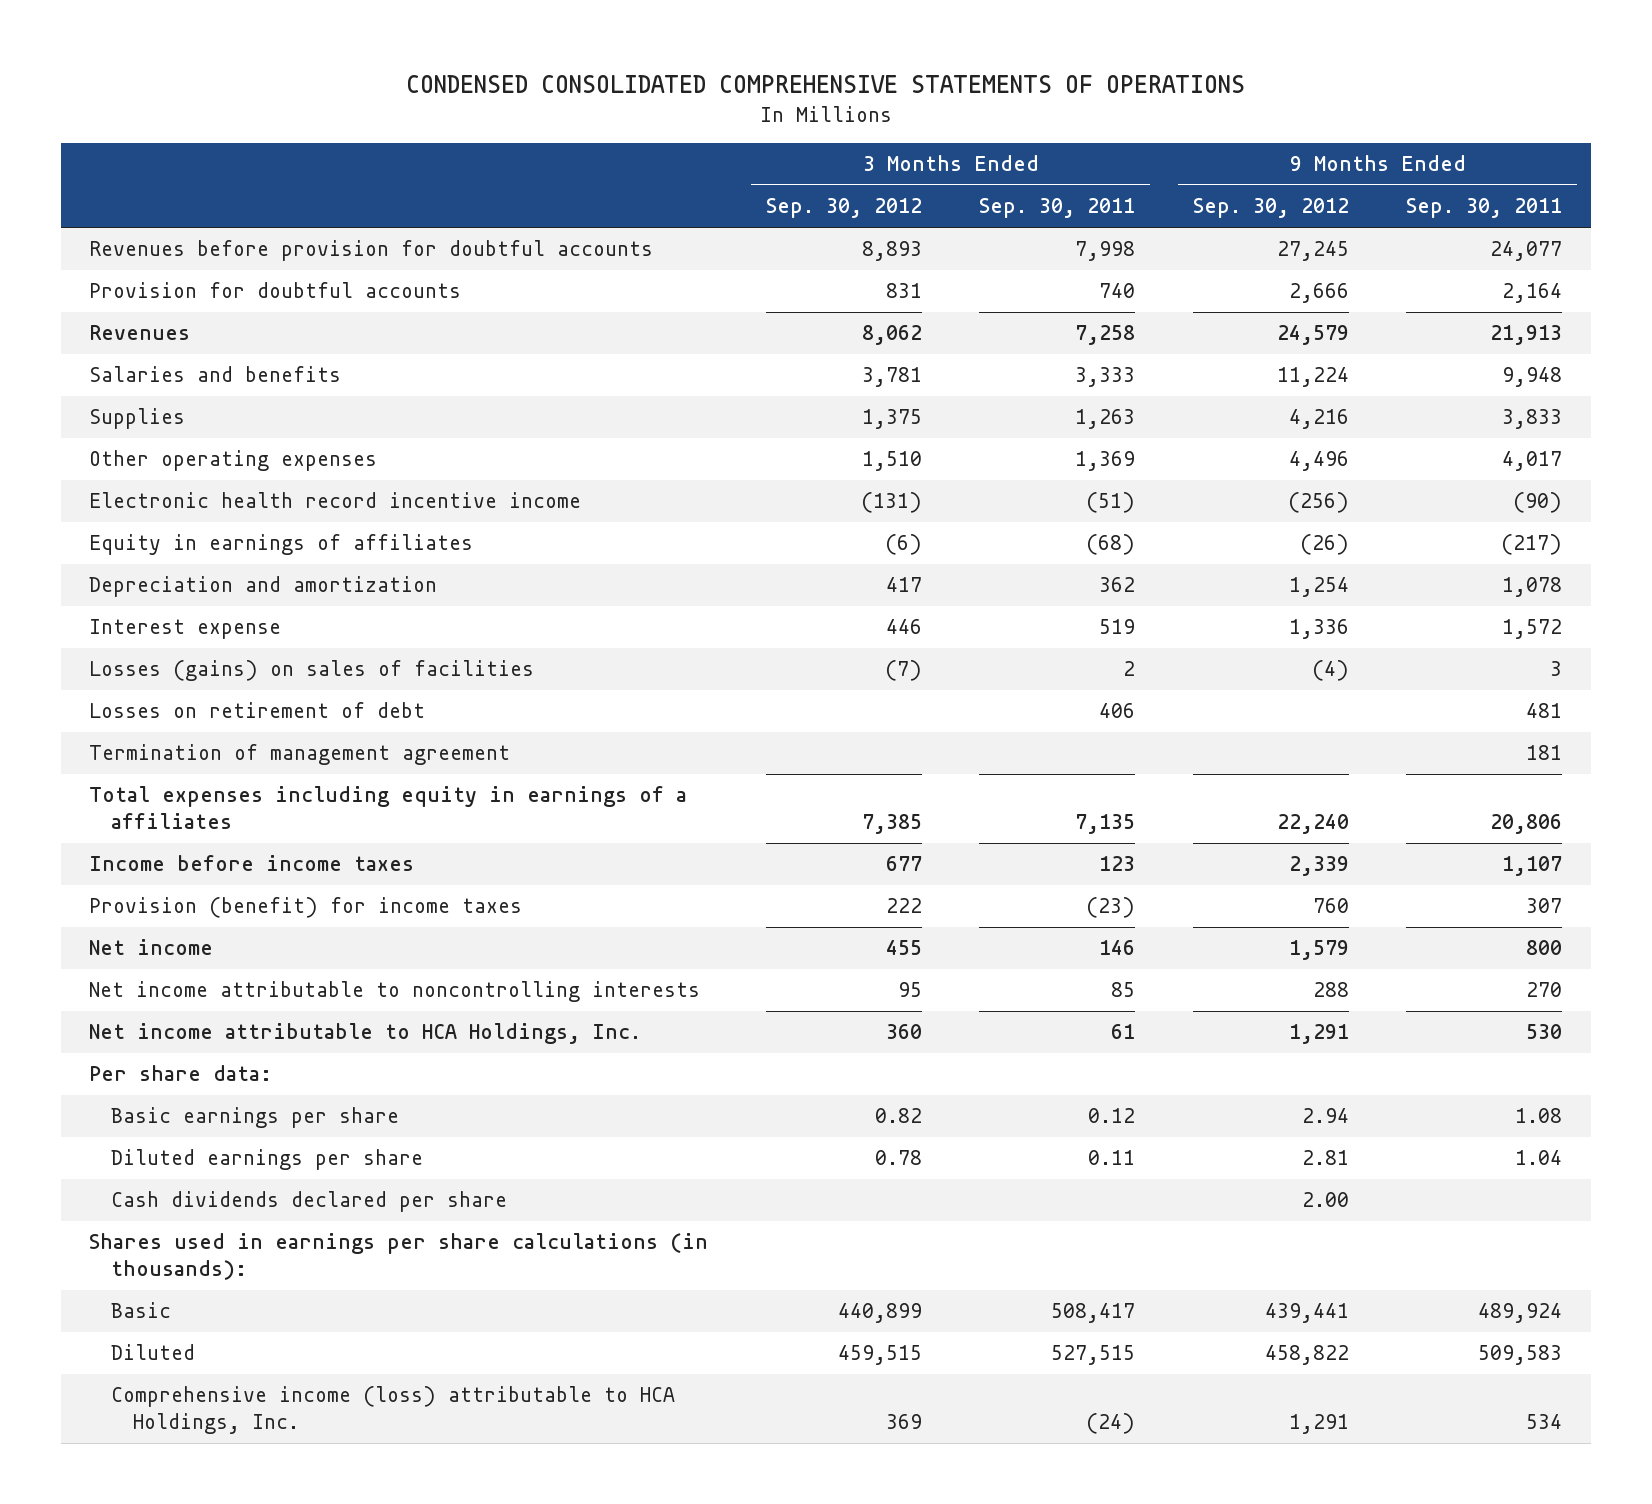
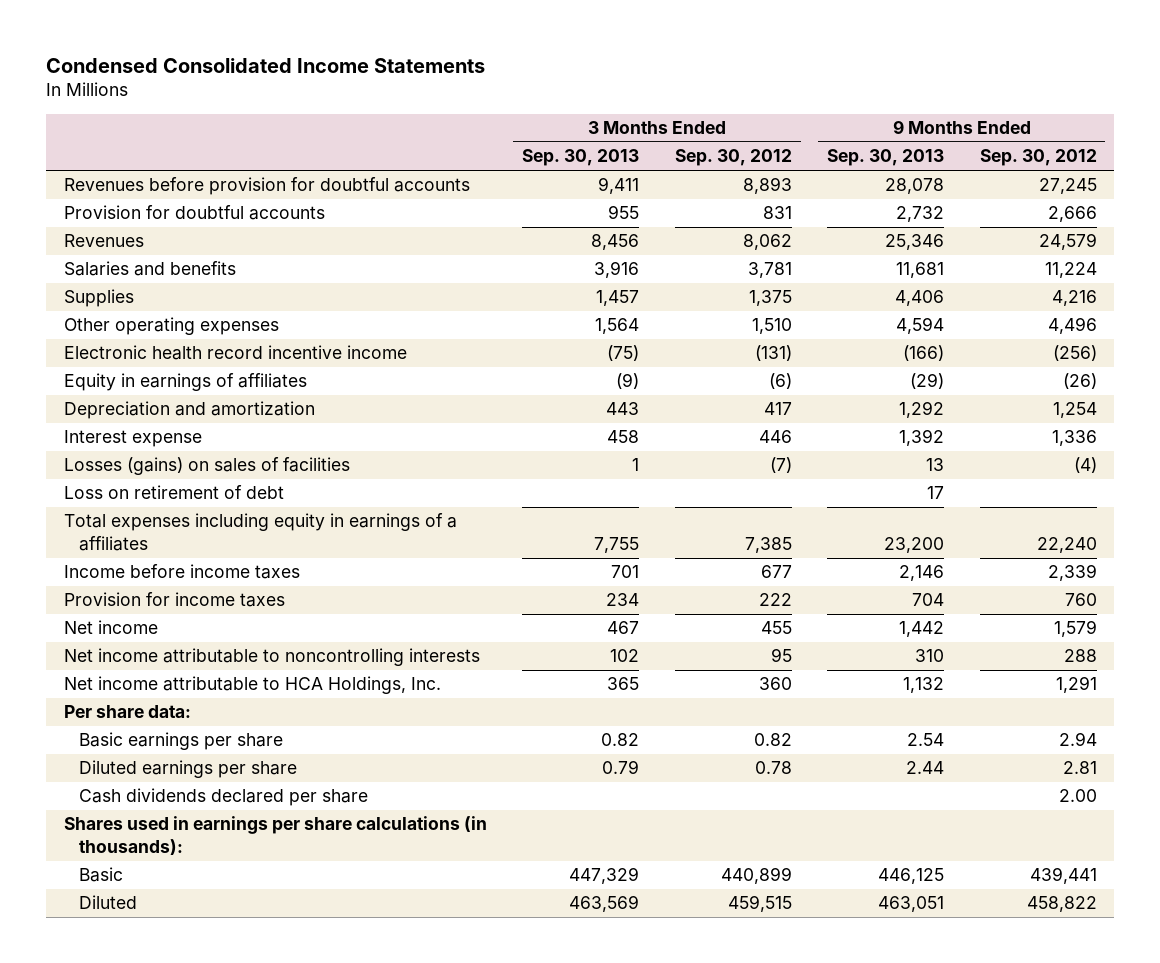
- CONDENSED CONSOLIDATED COMPREHENSIVE STATEMENTS OF OPERATIONS
+ Condensed Consolidated Income Statements
- | 3 Months Ended Sep. 30, 2012 | 3 Months Ended Sep. 30, 2011 | 9 Months Ended Sep. 30, 2012 | 9 Months Ended Sep. 30, 2011
+ | 3 Months Ended Sep. 30, 2013 | 3 Months Ended Sep. 30, 2012 | 9 Months Ended Sep. 30, 2013 | 9 Months Ended Sep. 30, 2012
- Losses on retirement of debt | | 406 | | 481
- Termination of management agreement | | | | 181
+ Loss on retirement of debt | | | 17 |
- Provision (benefit) for income taxes | 222 | (23) | 760 | 307
+ Provision for income taxes | 234 | 222 | 704 | 760
- Comprehensive income (loss) attributable to HCA Holdings, Inc. | 369 | (24) | 1,291 | 534

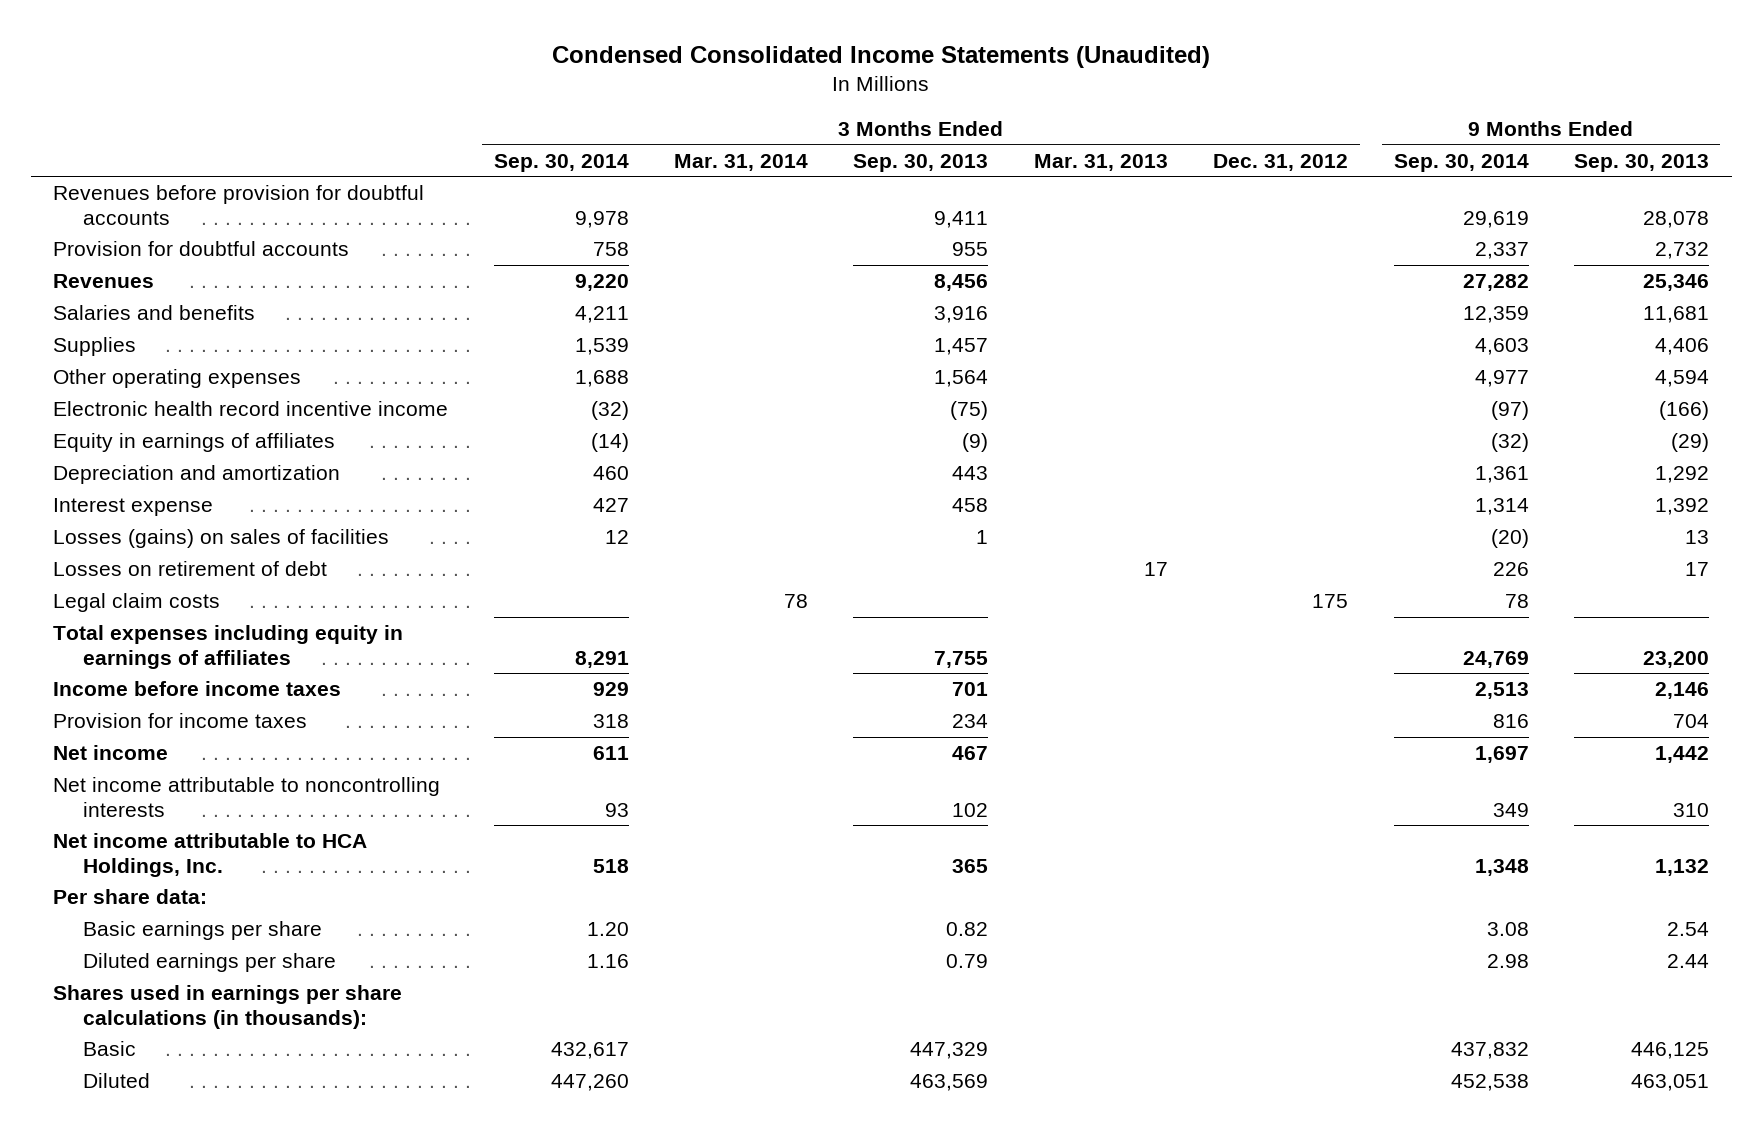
- Condensed Consolidated Income Statements
+ Condensed Consolidated Income Statements (Unaudited)
- | 3 Months Ended Sep. 30, 2013 | 3 Months Ended Sep. 30, 2012 | 9 Months Ended Sep. 30, 2013 | 9 Months Ended Sep. 30, 2012
+ | 3 Months Ended Sep. 30, 2014 | 3 Months Ended Mar. 31, 2014 | 3 Months Ended Sep. 30, 2013 | 3 Months Ended Mar. 31, 2013 | 3 Months Ended Dec. 31, 2012 | 9 Months Ended Sep. 30, 2014 | 9 Months Ended Sep. 30, 2013
- Loss on retirement of debt | | | 17 |
- Total expenses including equity in earnings of a affiliates | 7,755 | 7,385 | 23,200 | 22,240
+ Losses on retirement of debt | | | | 17 | | 226 | 17
+ Legal claim costs | | 78 | | | 175 | 78 |
+ Total expenses including equity in earnings of affiliates | 8,291 | | 7,755 | | | 24,769 | 23,200
- Cash dividends declared per share | | | | 2.00

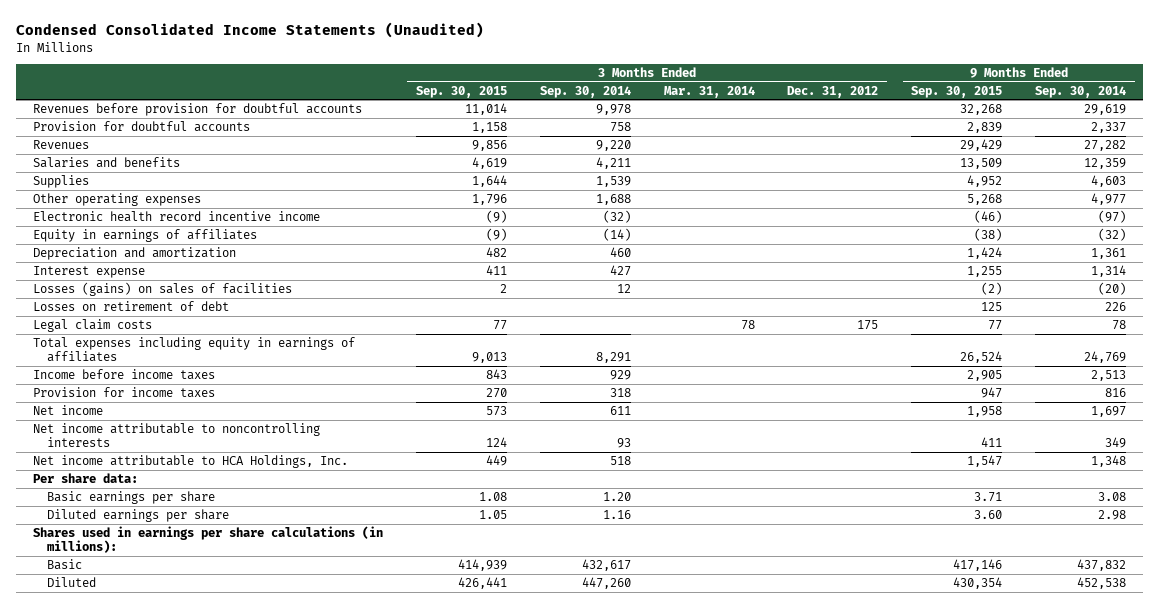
- | 3 Months Ended Sep. 30, 2014 | 3 Months Ended Mar. 31, 2014 | 3 Months Ended Sep. 30, 2013 | 3 Months Ended Mar. 31, 2013 | 3 Months Ended Dec. 31, 2012 | 9 Months Ended Sep. 30, 2014 | 9 Months Ended Sep. 30, 2013
+ | 3 Months Ended Sep. 30, 2015 | 3 Months Ended Sep. 30, 2014 | 3 Months Ended Mar. 31, 2014 | 3 Months Ended Dec. 31, 2012 | 9 Months Ended Sep. 30, 2015 | 9 Months Ended Sep. 30, 2014
- Shares used in earnings per share calculations (in thousands):
+ Shares used in earnings per share calculations (in millions):

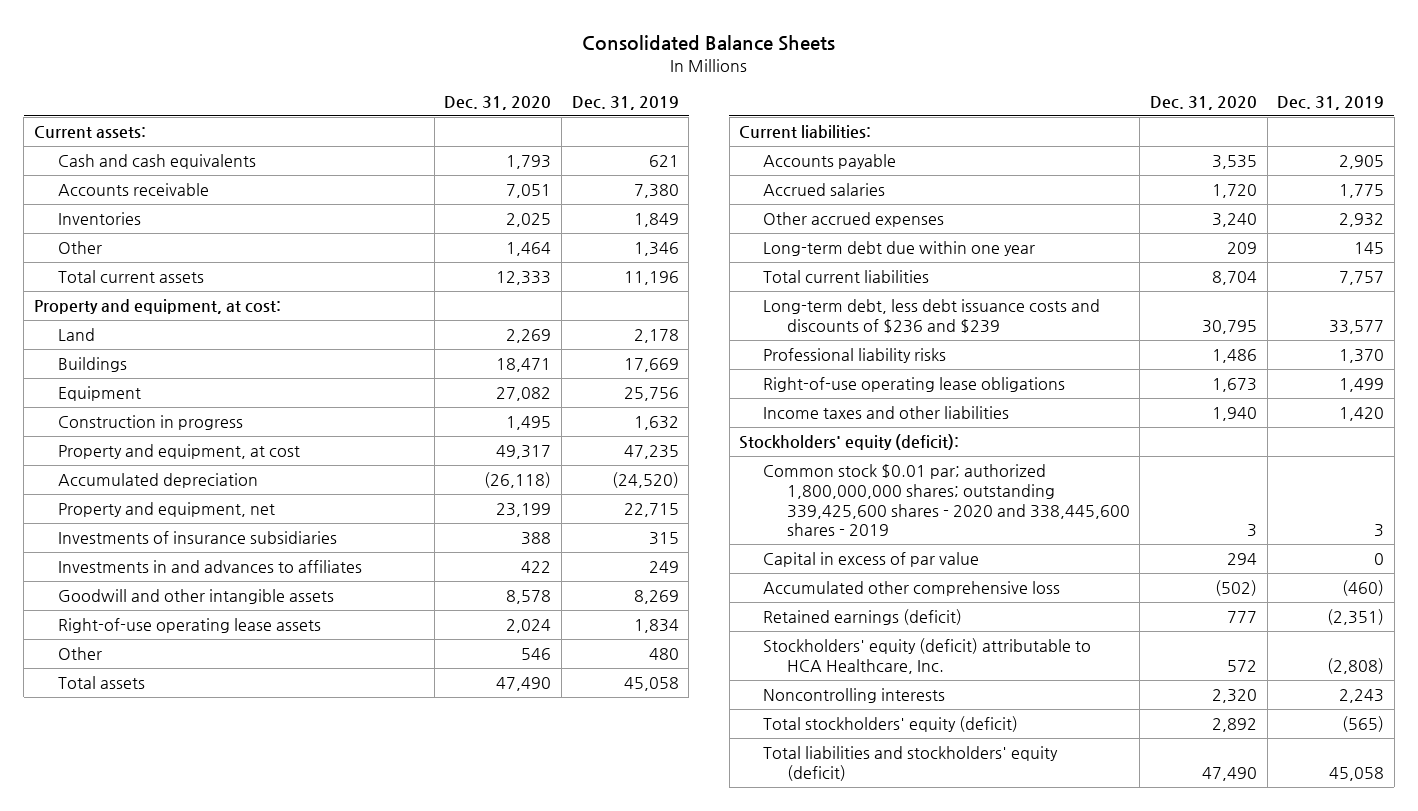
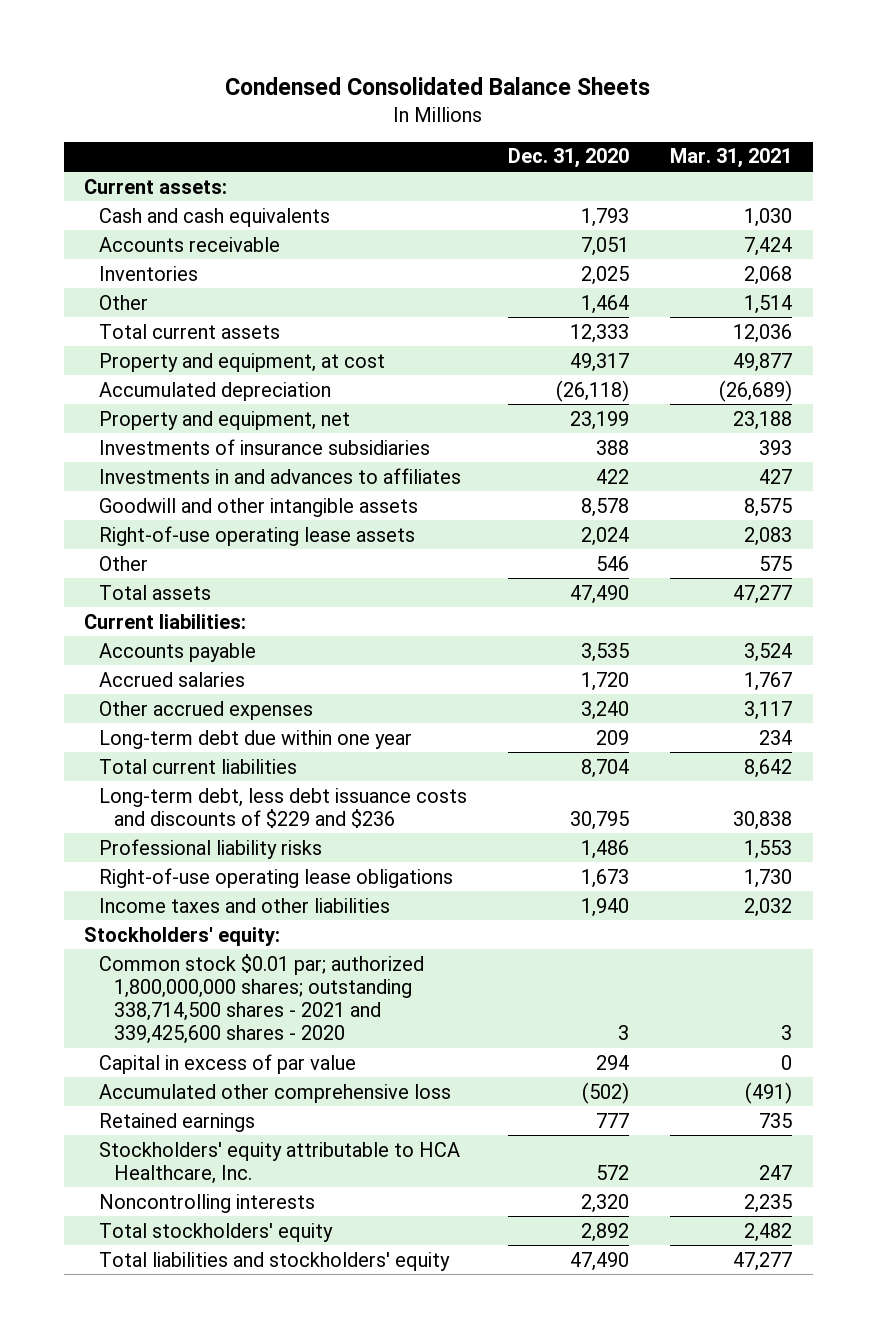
- Consolidated Balance Sheets
+ Condensed Consolidated Balance Sheets
- | Dec. 31, 2020 | Dec. 31, 2019
+ | Dec. 31, 2020 | Mar. 31, 2021
- Property and equipment, at cost:
- Land | 2,269 | 2,178
- Buildings | 18,471 | 17,669
- Equipment | 27,082 | 25,756
- Construction in progress | 1,495 | 1,632
- Long-term debt, less debt issuance costs and discounts of $236 and $239 | 30,795 | 33,577
+ Long-term debt, less debt issuance costs and discounts of $229 and $236 | 30,795 | 30,838
- Stockholders' equity (deficit):
- Common stock $0.01 par; authorized 1,800,000,000 shares; outstanding 339,425,600 shares - 2020 and 338,445,600 shares - 2019 | 3 | 3
+ Stockholders' equity:
+ Common stock $0.01 par; authorized 1,800,000,000 shares; outstanding 338,714,500 shares - 2021 and 339,425,600 shares - 2020 | 3 | 3
- Retained earnings (deficit) | 777 | (2,351)
- Stockholders' equity (deficit) attributable to HCA Healthcare, Inc. | 572 | (2,808)
+ Retained earnings | 777 | 735
+ Stockholders' equity attributable to HCA Healthcare, Inc. | 572 | 247
- Total stockholders' equity (deficit) | 2,892 | (565)
- Total liabilities and stockholders' equity (deficit) | 47,490 | 45,058
+ Total stockholders' equity | 2,892 | 2,482
+ Total liabilities and stockholders' equity | 47,490 | 47,277

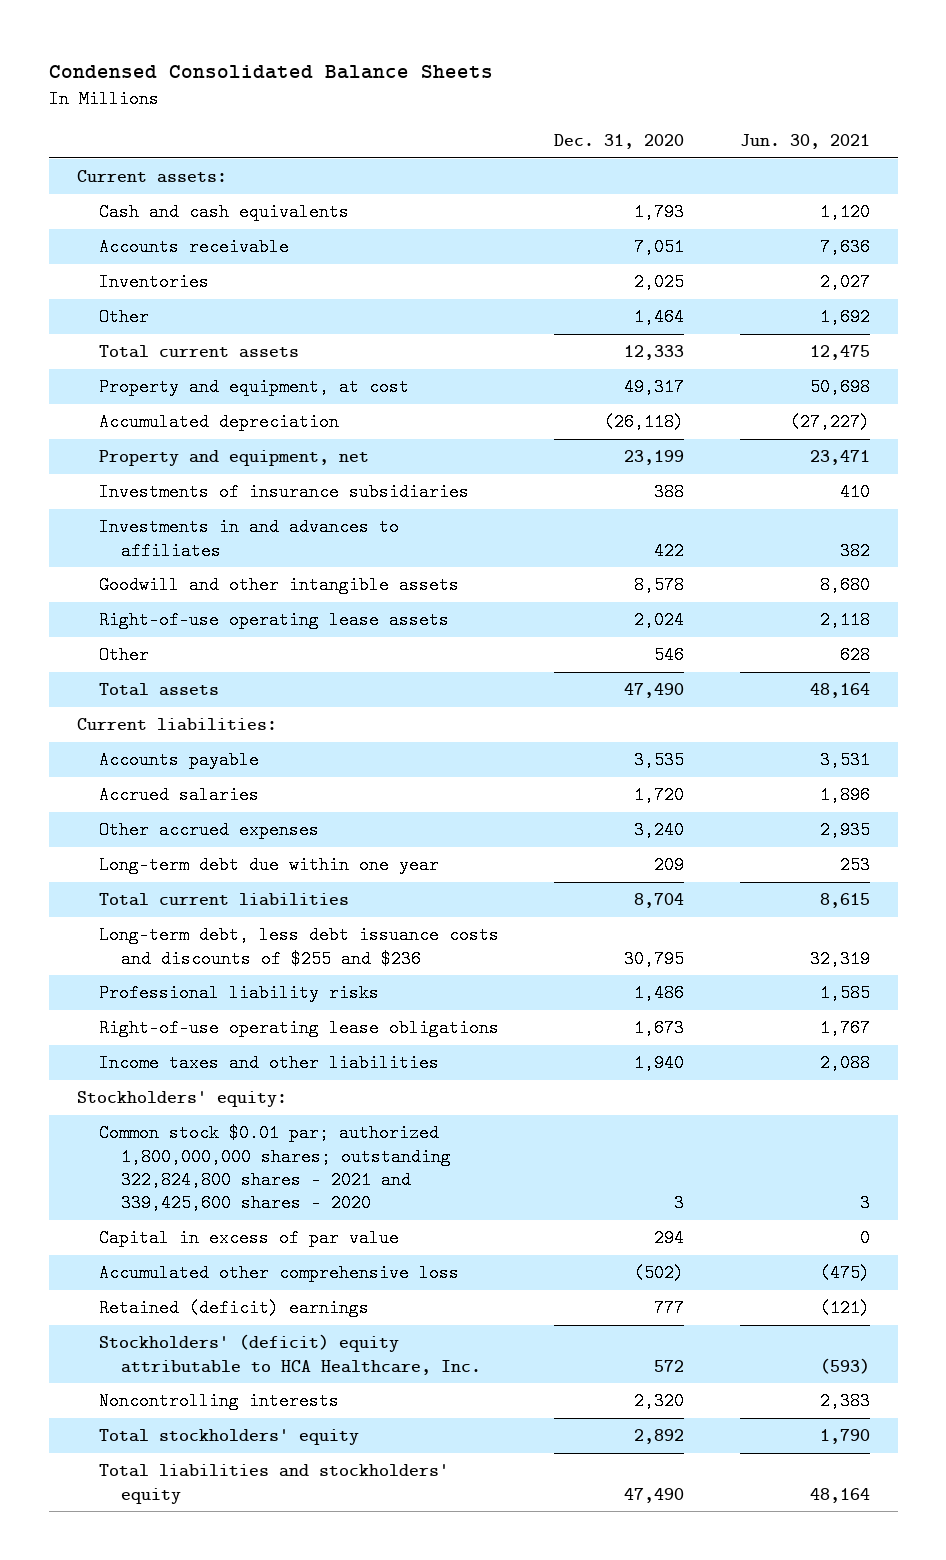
- | Dec. 31, 2020 | Mar. 31, 2021
+ | Dec. 31, 2020 | Jun. 30, 2021
- Long-term debt, less debt issuance costs and discounts of $229 and $236 | 30,795 | 30,838
+ Long-term debt, less debt issuance costs and discounts of $255 and $236 | 30,795 | 32,319
- Common stock $0.01 par; authorized 1,800,000,000 shares; outstanding 338,714,500 shares - 2021 and 339,425,600 shares - 2020 | 3 | 3
+ Common stock $0.01 par; authorized 1,800,000,000 shares; outstanding 322,824,800 shares - 2021 and 339,425,600 shares - 2020 | 3 | 3
- Retained earnings | 777 | 735
- Stockholders' equity attributable to HCA Healthcare, Inc. | 572 | 247
+ Retained (deficit) earnings | 777 | (121)
+ Stockholders' (deficit) equity attributable to HCA Healthcare, Inc. | 572 | (593)

